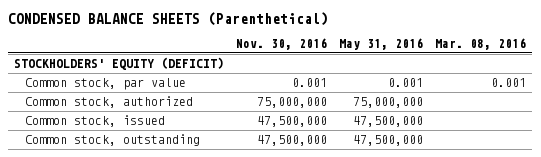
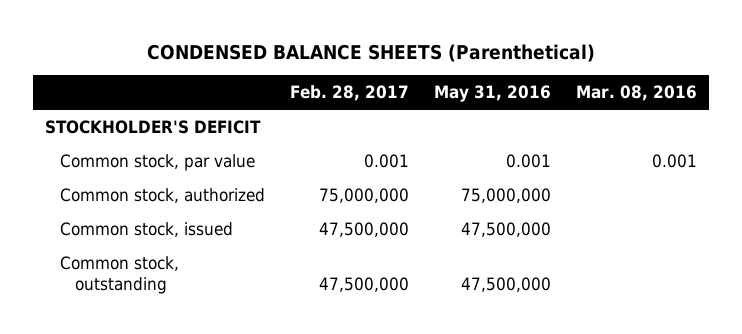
- | Nov. 30, 2016 | May 31, 2016 | Mar. 08, 2016
+ | Feb. 28, 2017 | May 31, 2016 | Mar. 08, 2016
- STOCKHOLDERS' EQUITY (DEFICIT)
+ STOCKHOLDER'S DEFICIT

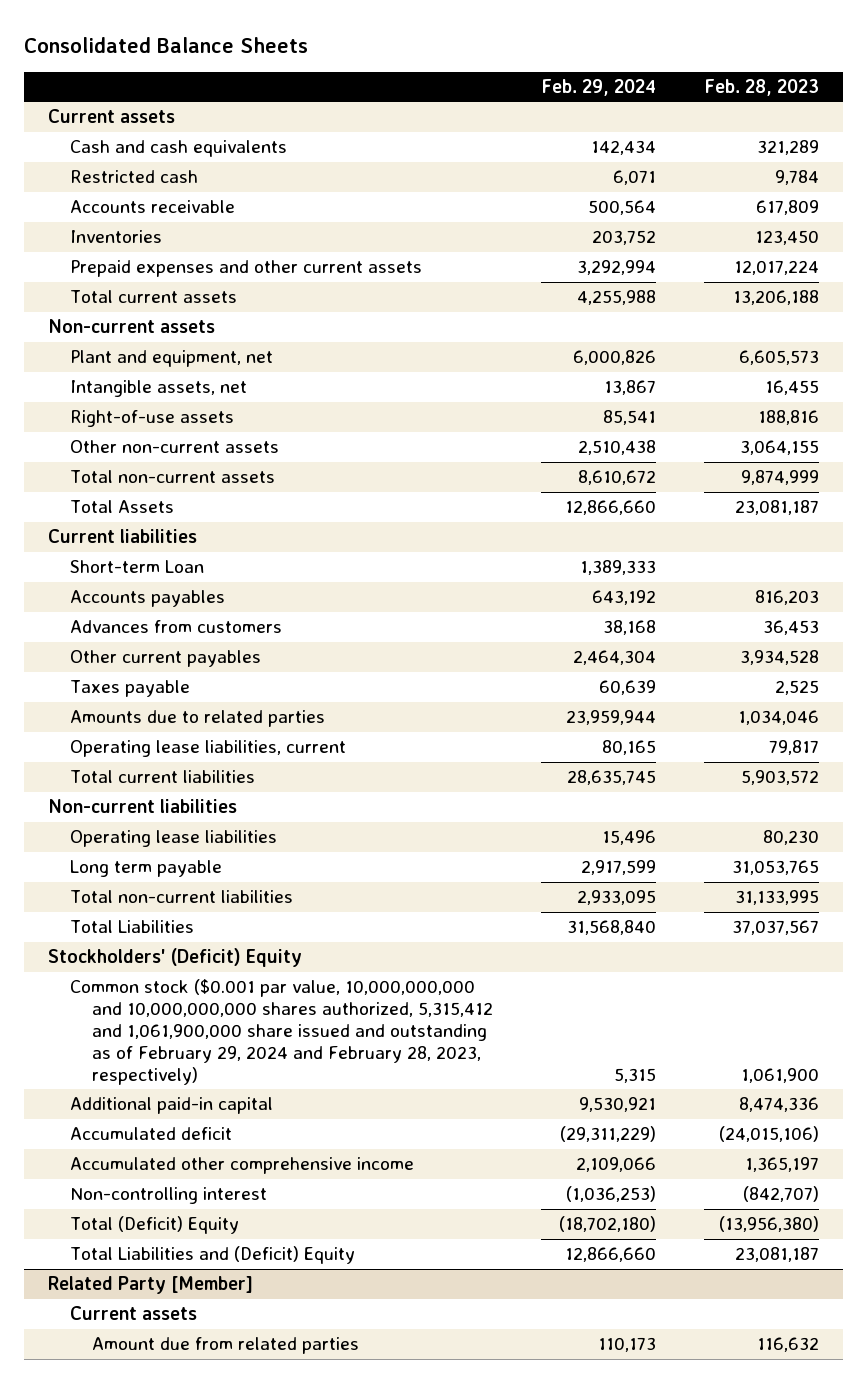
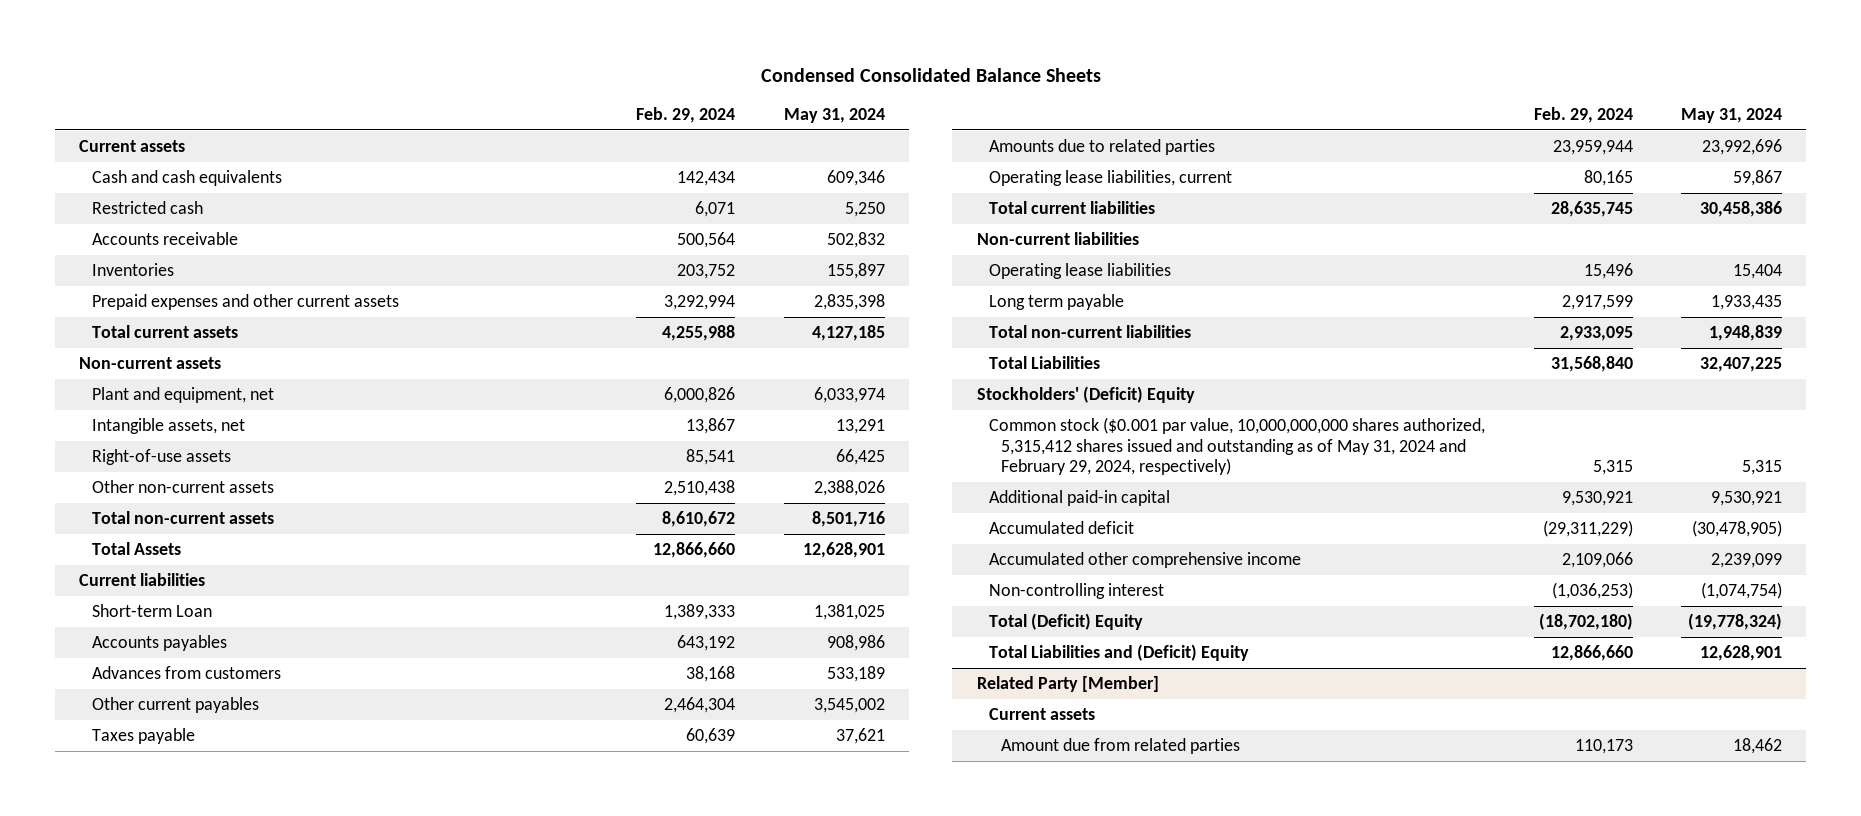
- Consolidated Balance Sheets
+ Condensed Consolidated Balance Sheets
- | Feb. 29, 2024 | Feb. 28, 2023
+ | Feb. 29, 2024 | May 31, 2024
- Common stock ($0.001 par value, 10,000,000,000 and 10,000,000,000 shares authorized, 5,315,412 and 1,061,900,000 share issued and outstanding as of February 29, 2024 and February 28, 2023, respectively) | 5,315 | 1,061,900
+ Common stock ($0.001 par value, 10,000,000,000 shares authorized, 5,315,412 shares issued and outstanding as of May 31, 2024 and February 29, 2024, respectively) | 5,315 | 5,315

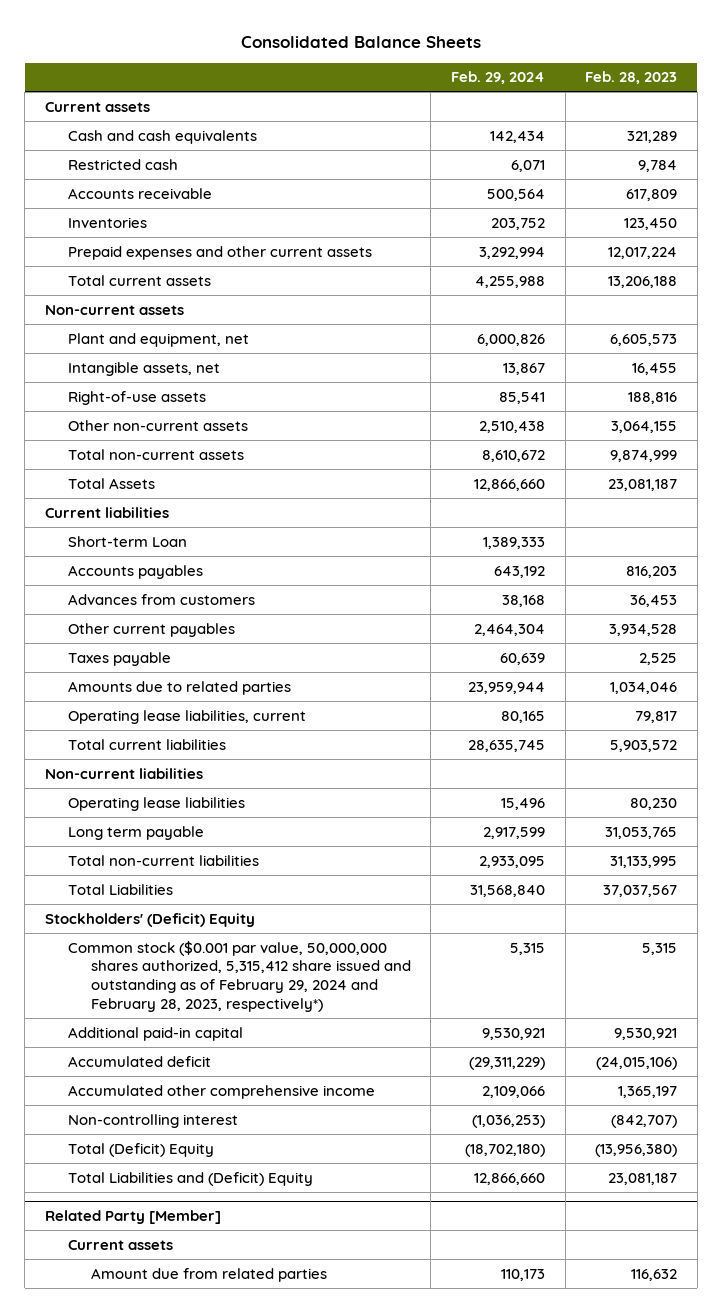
- Condensed Consolidated Balance Sheets
+ Consolidated Balance Sheets
- | Feb. 29, 2024 | May 31, 2024
+ | Feb. 29, 2024 | Feb. 28, 2023
- Common stock ($0.001 par value, 10,000,000,000 shares authorized, 5,315,412 shares issued and outstanding as of May 31, 2024 and February 29, 2024, respectively) | 5,315 | 5,315
+ Common stock ($0.001 par value, 50,000,000 shares authorized, 5,315,412 share issued and outstanding as of February 29, 2024 and February 28, 2023, respectively*) | 5,315 | 5,315

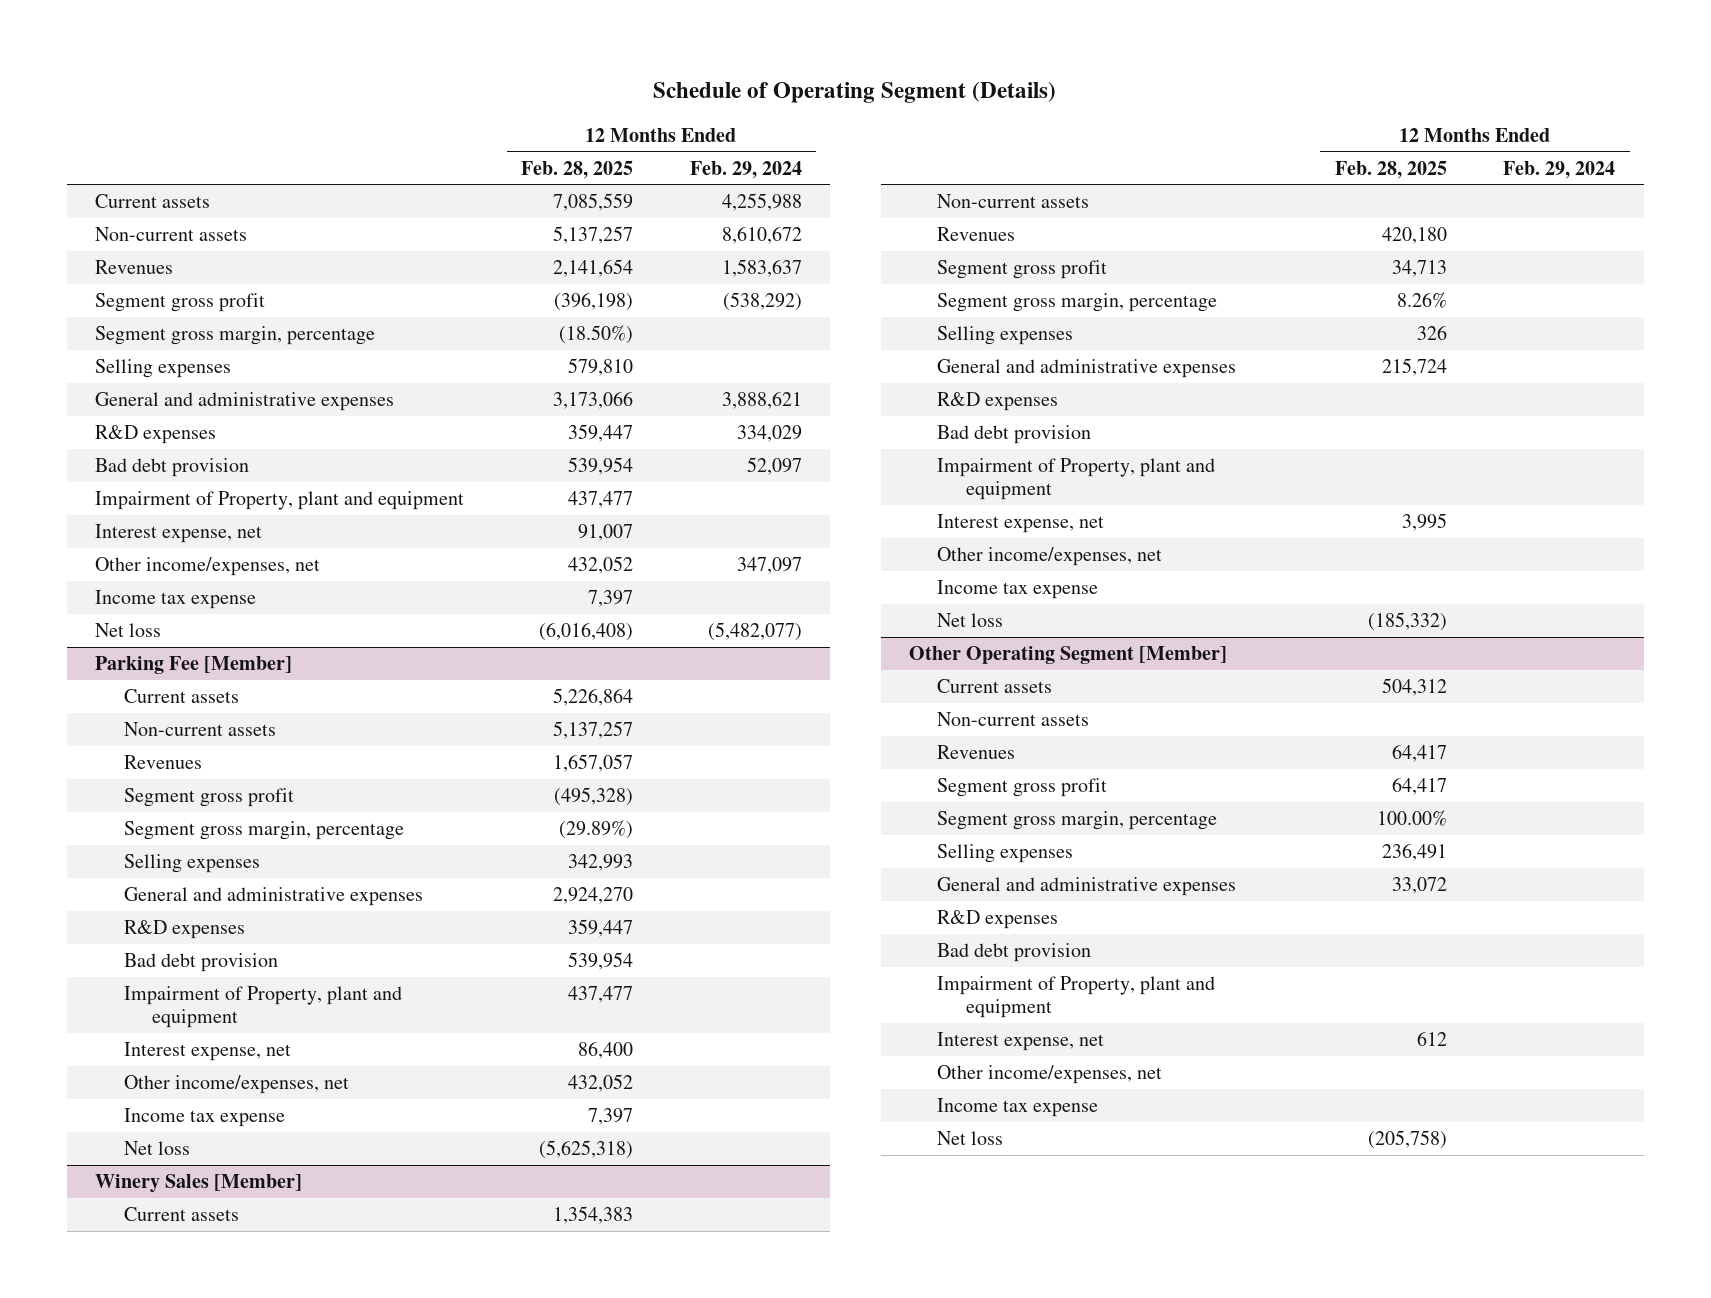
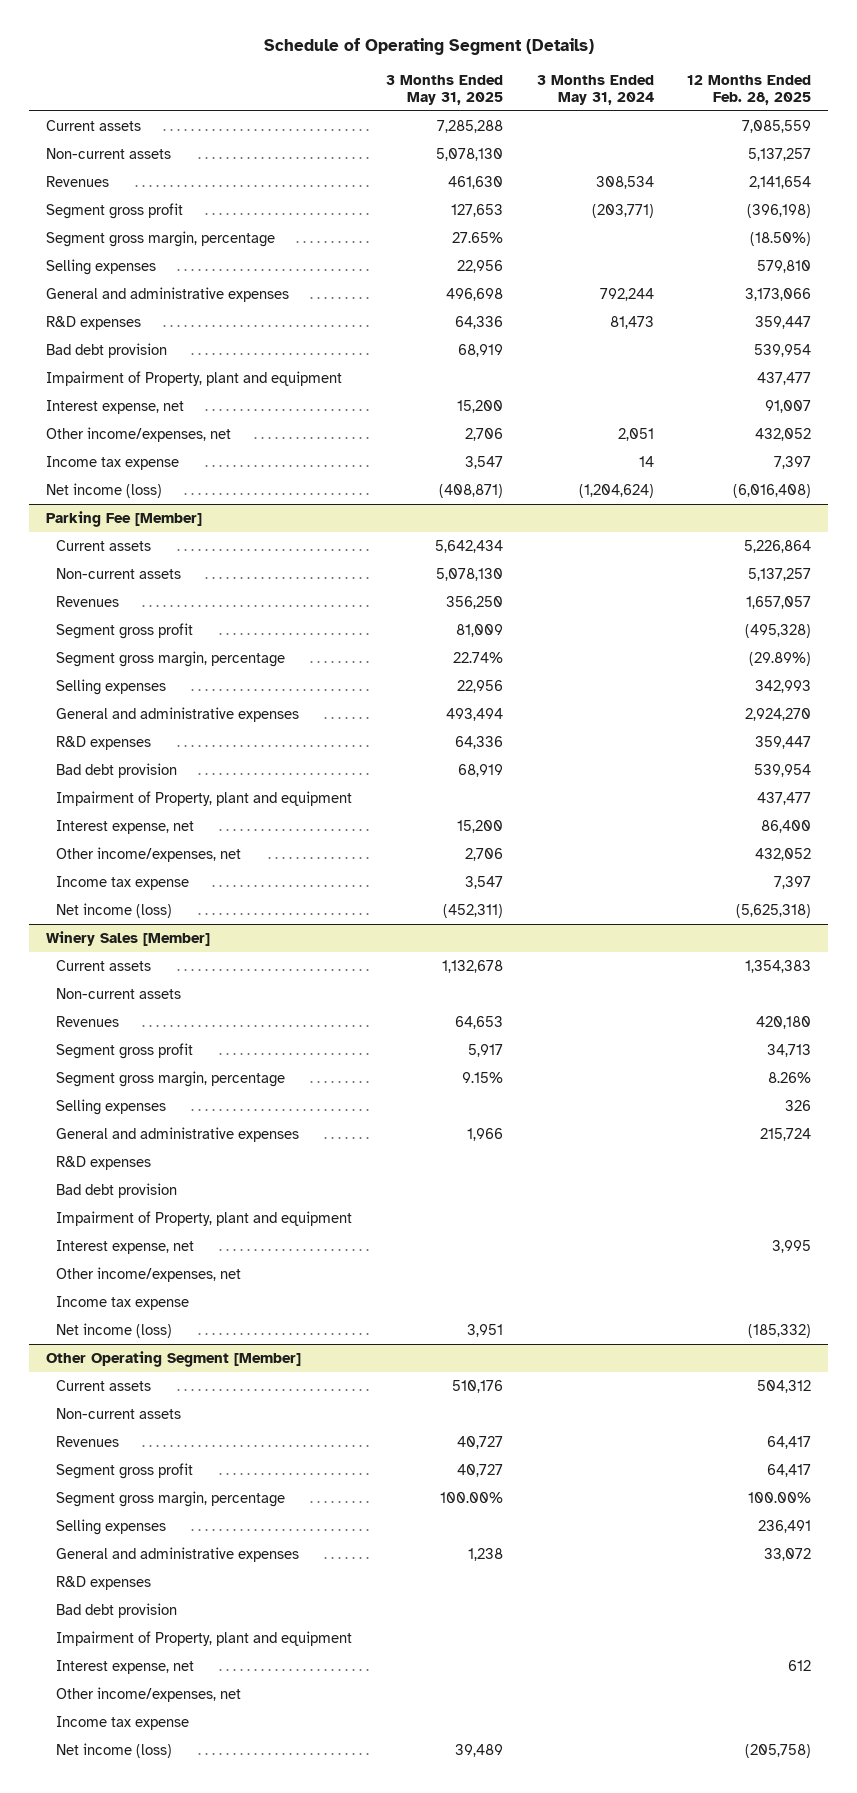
- | 12 Months Ended Feb. 28, 2025 | 12 Months Ended Feb. 29, 2024
+ | 3 Months Ended May 31, 2025 | 3 Months Ended May 31, 2024 | 12 Months Ended Feb. 28, 2025
- Net loss | (6,016,408) | (5,482,077)
+ Net income (loss) | (408,871) | (1,204,624) | (6,016,408)
@ Parking Fee [Member]
- Net loss | (5,625,318) |
+ Net income (loss) | (452,311) | | (5,625,318)
@ Winery Sales [Member]
- Net loss | (185,332) |
+ Net income (loss) | 3,951 | | (185,332)
@ Other Operating Segment [Member]
- Net loss | (205,758) |
+ Net income (loss) | 39,489 | | (205,758)

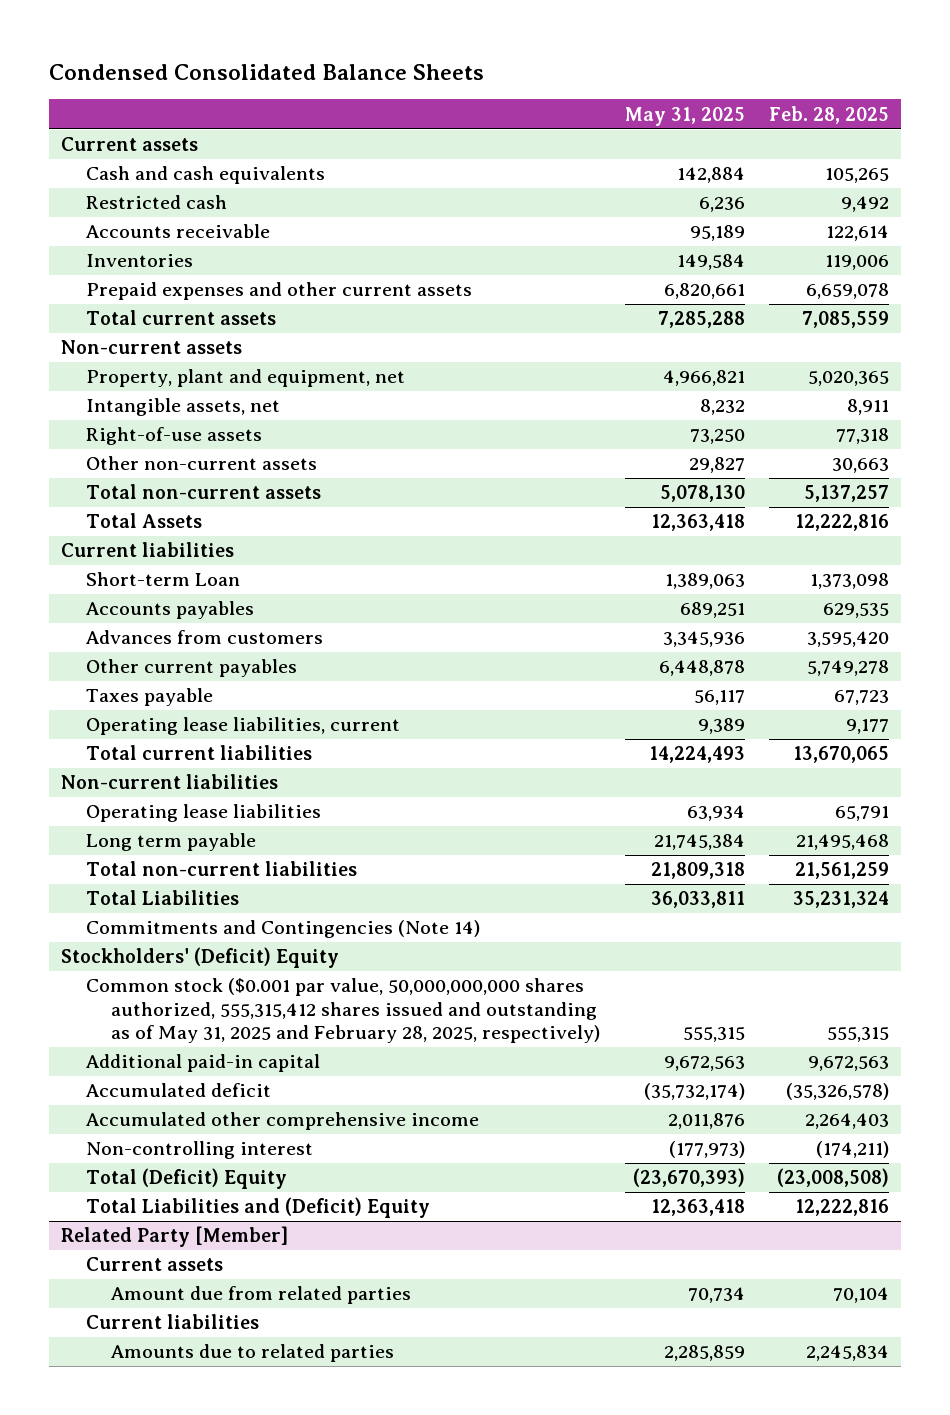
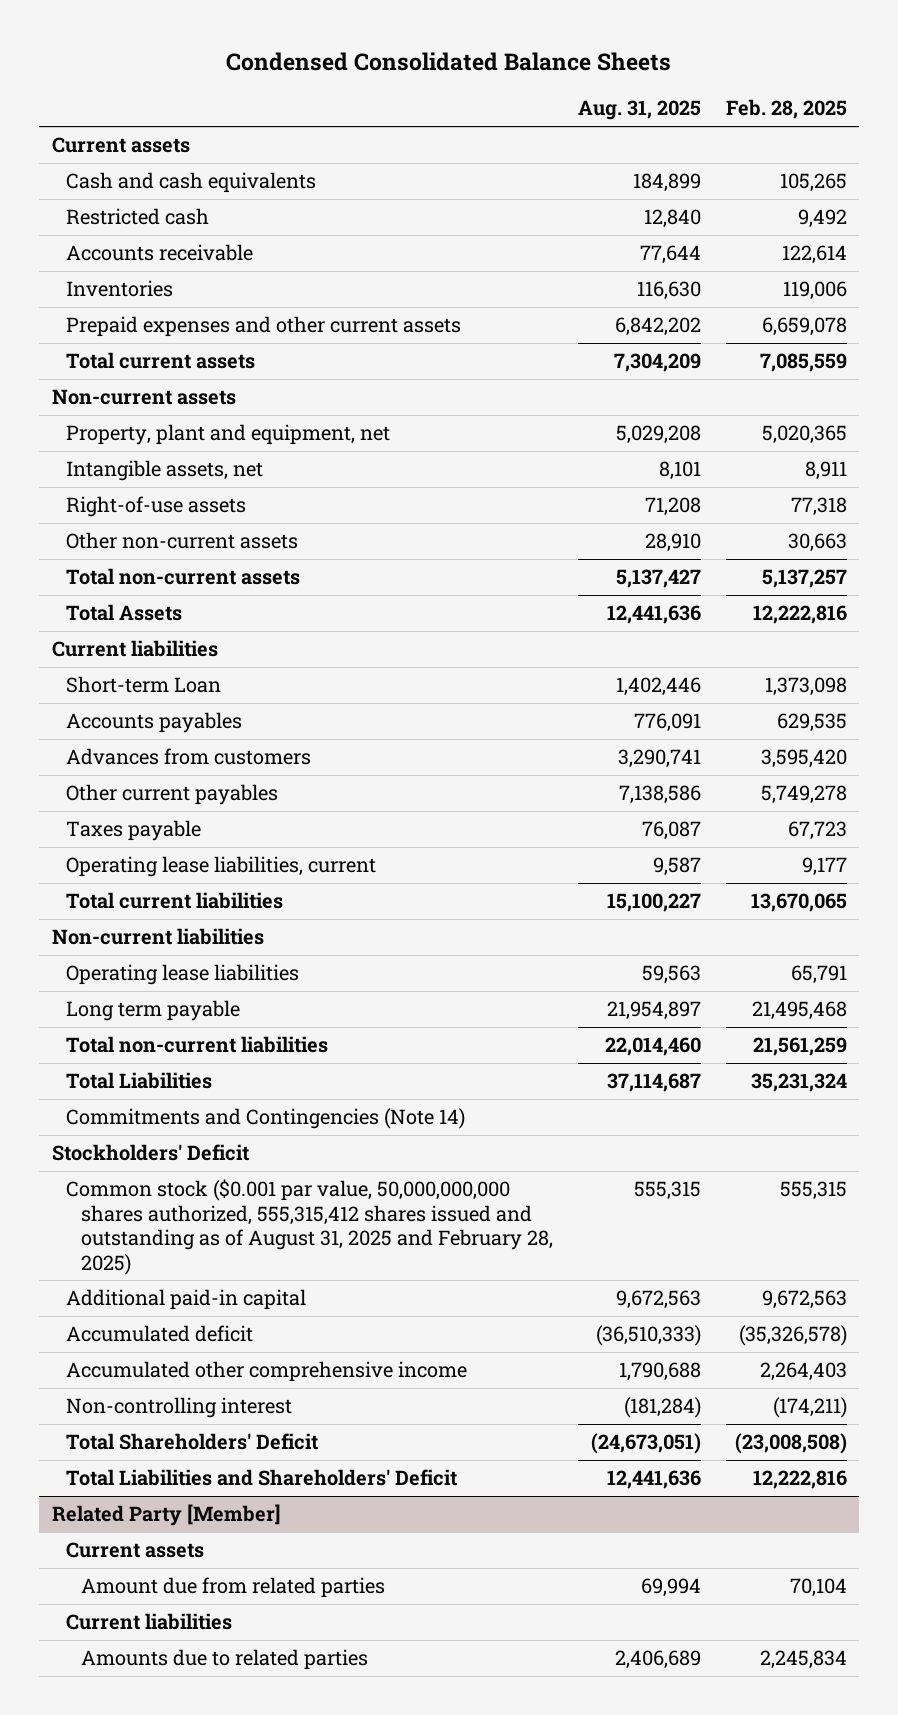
- | May 31, 2025 | Feb. 28, 2025
+ | Aug. 31, 2025 | Feb. 28, 2025
- Stockholders' (Deficit) Equity
- Common stock ($0.001 par value, 50,000,000,000 shares authorized, 555,315,412 shares issued and outstanding as of May 31, 2025 and February 28, 2025, respectively) | 555,315 | 555,315
+ Stockholders' Deficit
+ Common stock ($0.001 par value, 50,000,000,000 shares authorized, 555,315,412 shares issued and outstanding as of August 31, 2025 and February 28, 2025) | 555,315 | 555,315
- Total (Deficit) Equity | (23,670,393) | (23,008,508)
- Total Liabilities and (Deficit) Equity | 12,363,418 | 12,222,816
+ Total Shareholders' Deficit | (24,673,051) | (23,008,508)
+ Total Liabilities and Shareholders' Deficit | 12,441,636 | 12,222,816

